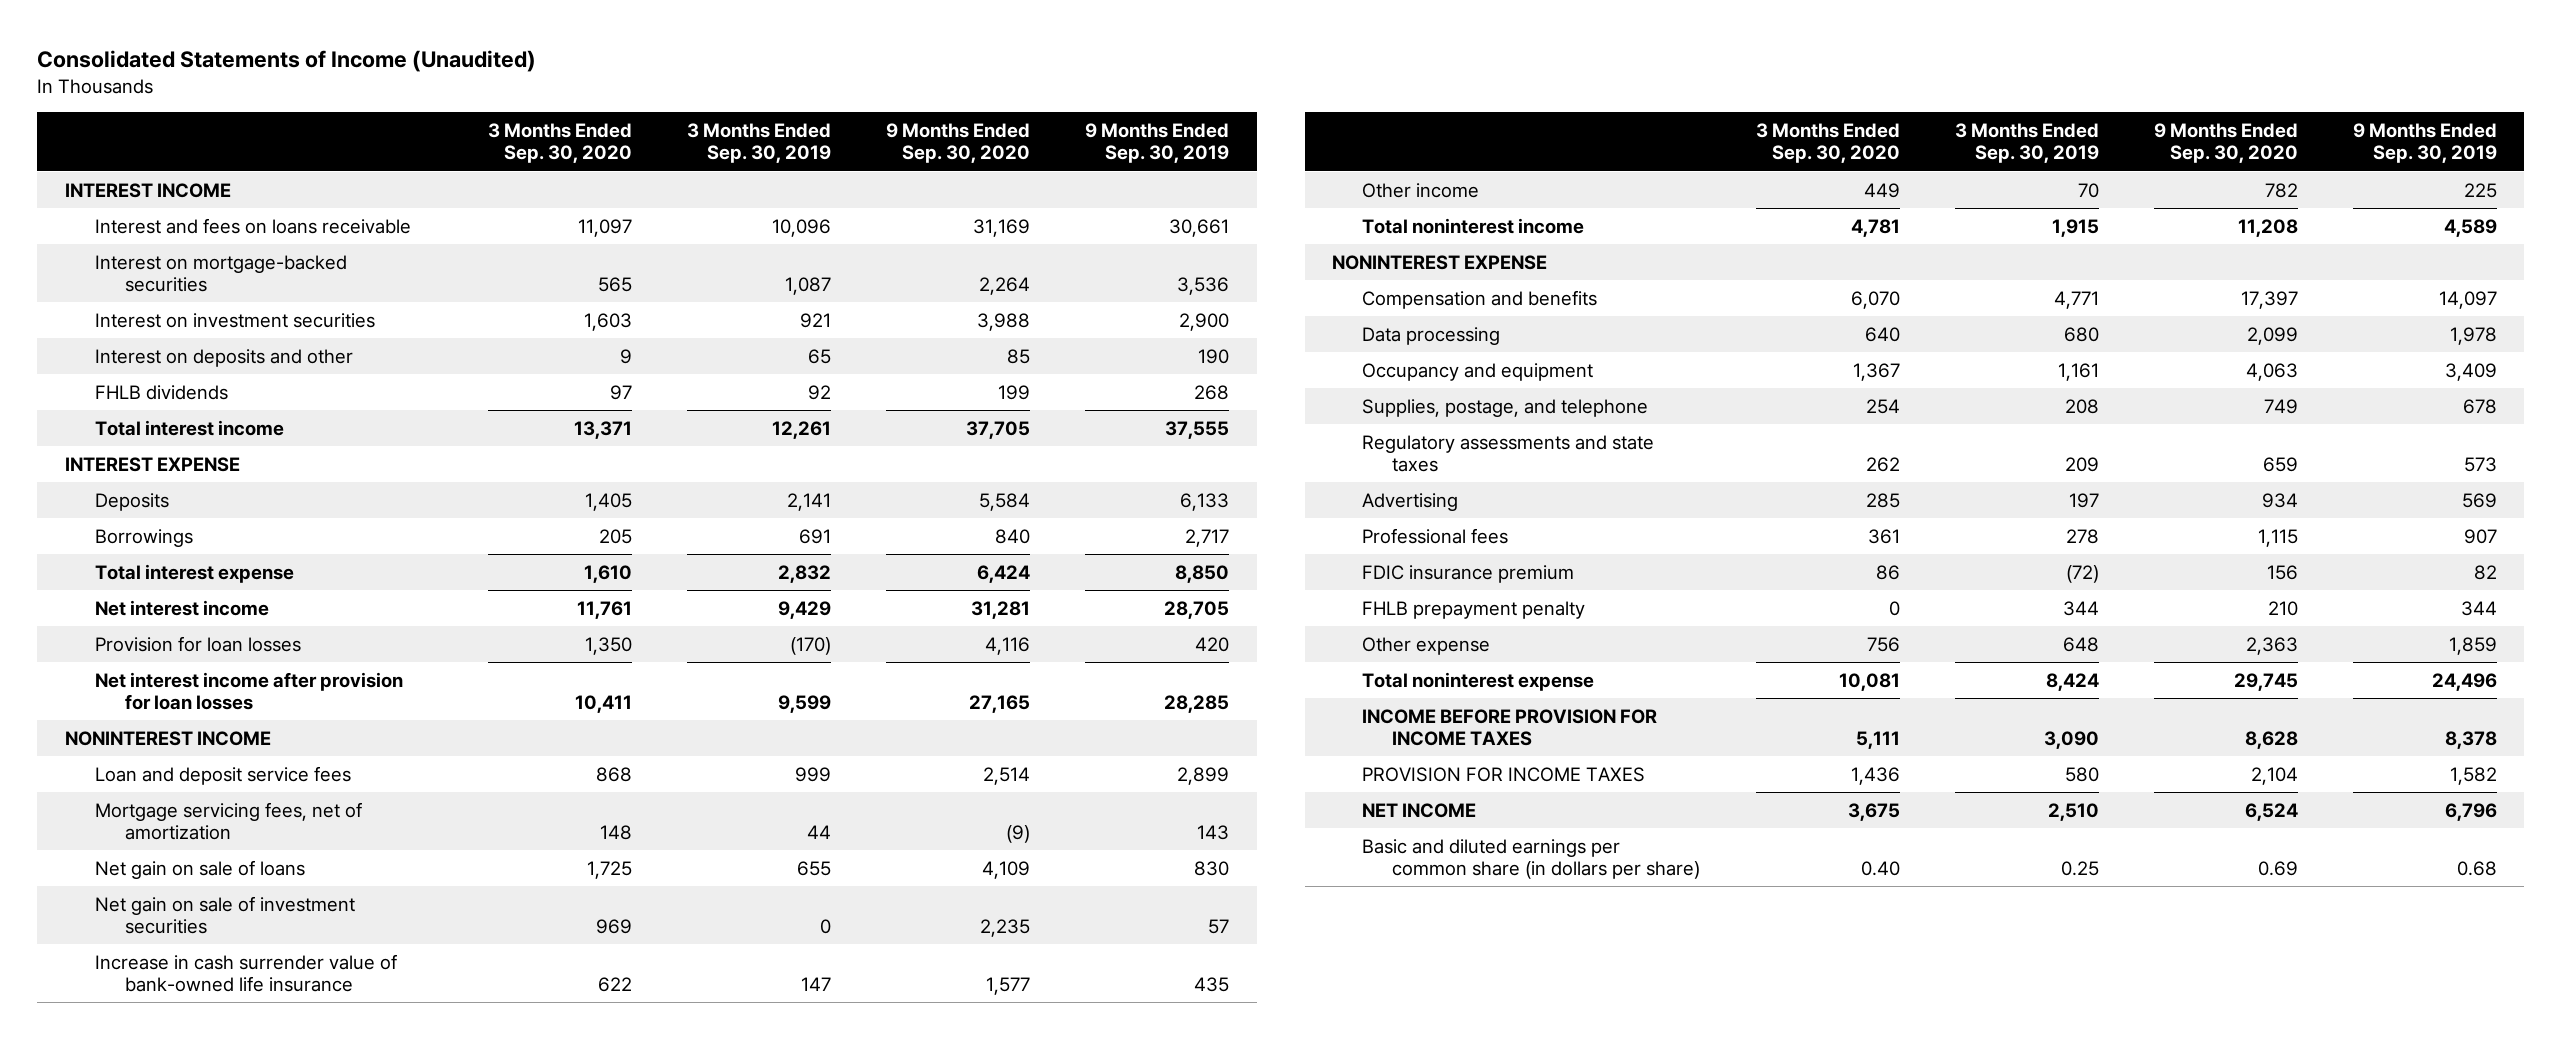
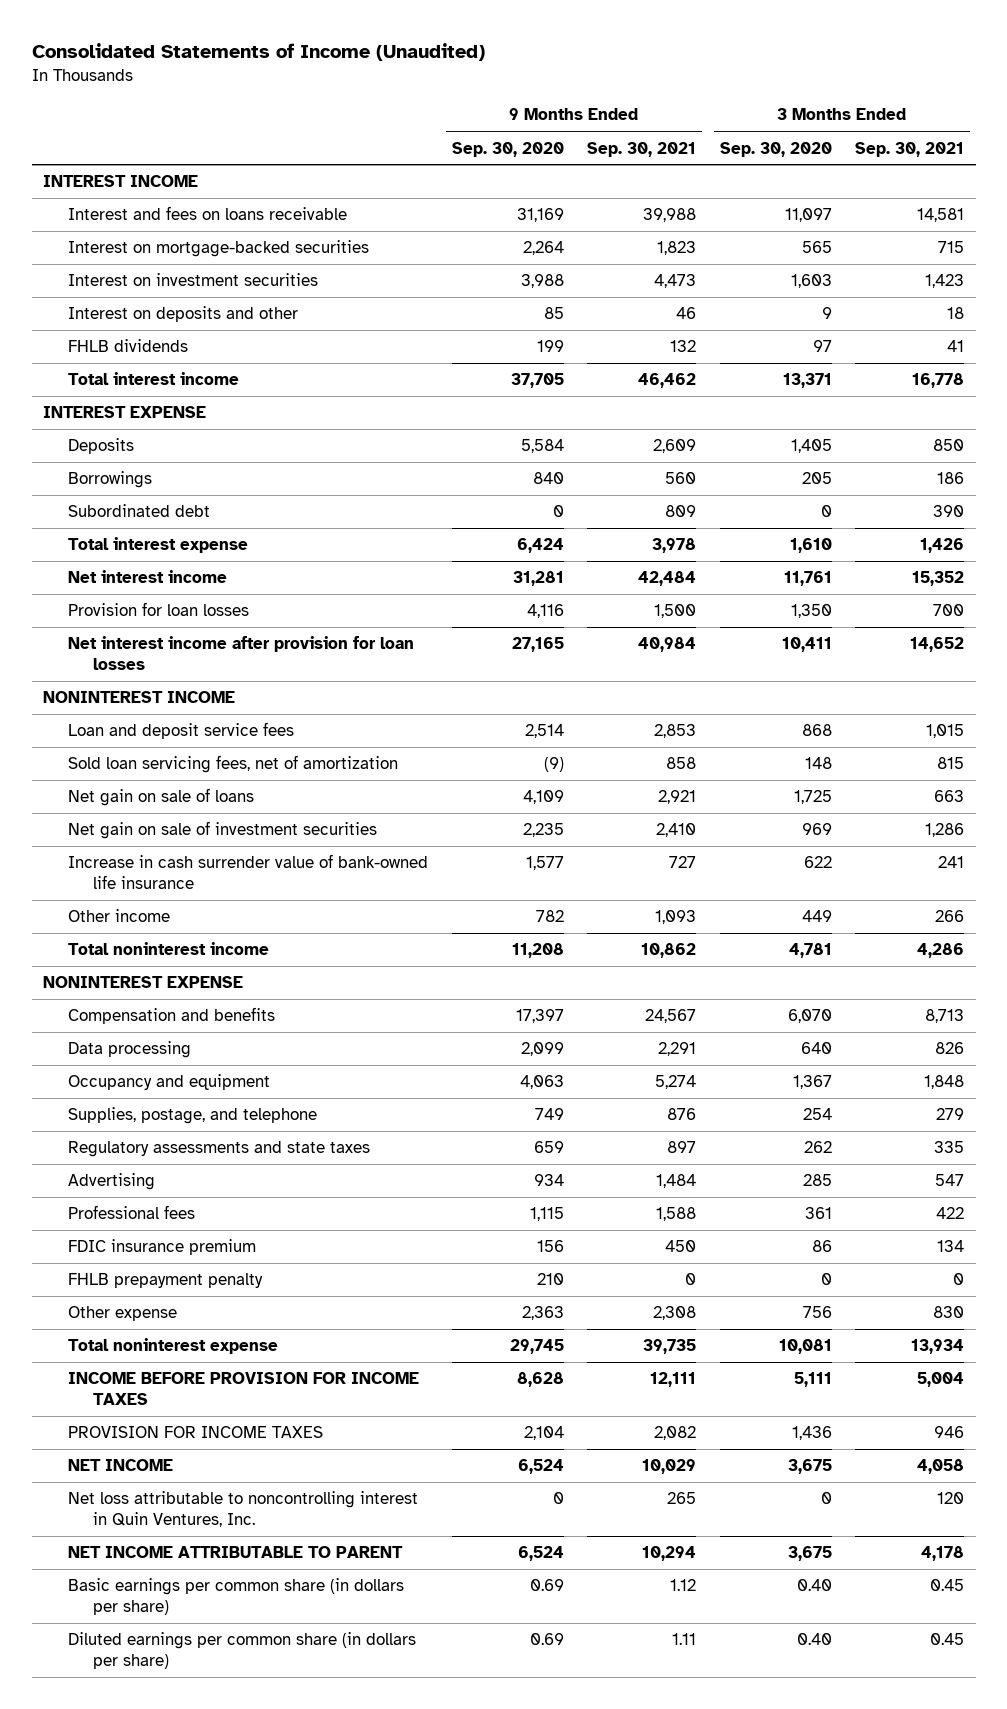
- | 3 Months Ended Sep. 30, 2020 | 3 Months Ended Sep. 30, 2019 | 9 Months Ended Sep. 30, 2020 | 9 Months Ended Sep. 30, 2019
+ | 9 Months Ended Sep. 30, 2020 | 9 Months Ended Sep. 30, 2021 | 3 Months Ended Sep. 30, 2020 | 3 Months Ended Sep. 30, 2021
+ Subordinated debt | 0 | 809 | 0 | 390
- Mortgage servicing fees, net of amortization | 148 | 44 | (9) | 143
+ Sold loan servicing fees, net of amortization | (9) | 858 | 148 | 815
- Basic and diluted earnings per common share (in dollars per share) | 0.40 | 0.25 | 0.69 | 0.68
+ Net loss attributable to noncontrolling interest in Quin Ventures, Inc. | 0 | 265 | 0 | 120
+ NET INCOME ATTRIBUTABLE TO PARENT | 6,524 | 10,294 | 3,675 | 4,178
+ Basic earnings per common share (in dollars per share) | 0.69 | 1.12 | 0.40 | 0.45
+ Diluted earnings per common share (in dollars per share) | 0.69 | 1.11 | 0.40 | 0.45

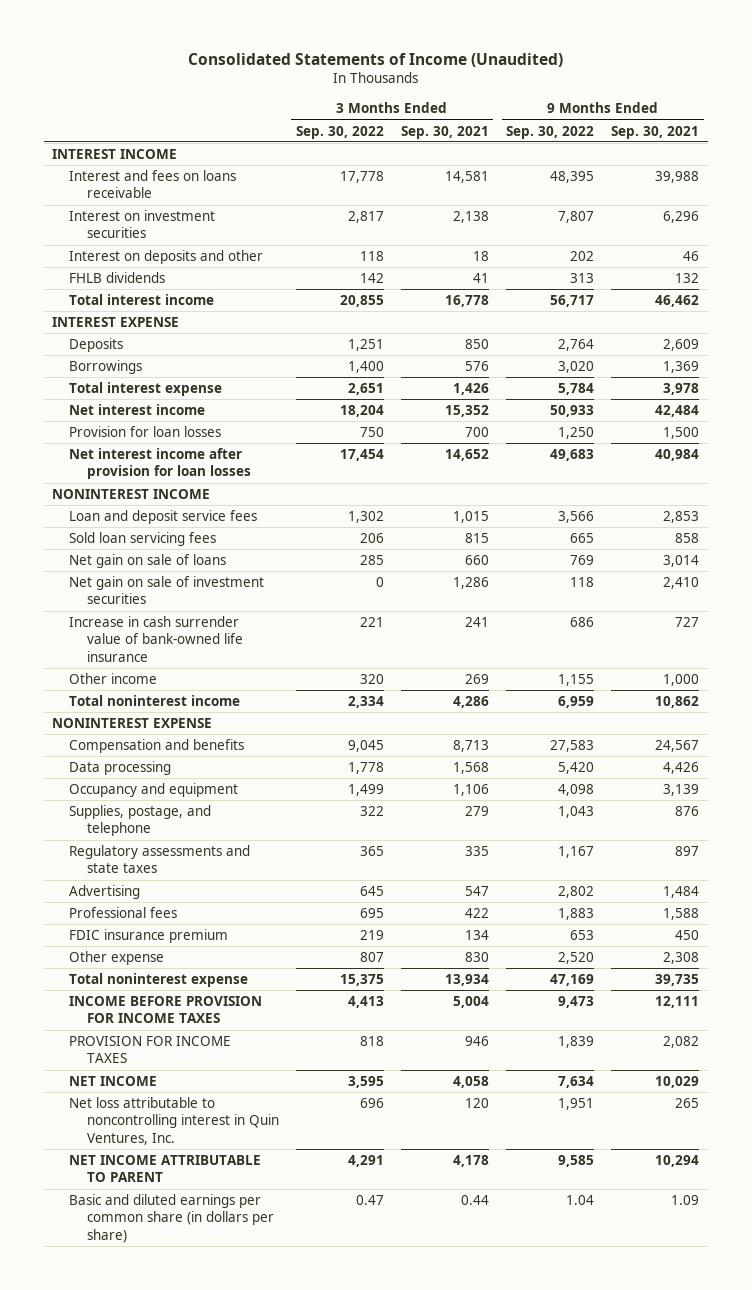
- | 9 Months Ended Sep. 30, 2020 | 9 Months Ended Sep. 30, 2021 | 3 Months Ended Sep. 30, 2020 | 3 Months Ended Sep. 30, 2021
+ | 3 Months Ended Sep. 30, 2022 | 3 Months Ended Sep. 30, 2021 | 9 Months Ended Sep. 30, 2022 | 9 Months Ended Sep. 30, 2021
- Interest on mortgage-backed securities | 2,264 | 1,823 | 565 | 715
- Interest on investment securities | 3,988 | 4,473 | 1,603 | 1,423
+ Interest on investment securities | 2,817 | 2,138 | 7,807 | 6,296
- Borrowings | 840 | 560 | 205 | 186
- Subordinated debt | 0 | 809 | 0 | 390
+ Borrowings | 1,400 | 576 | 3,020 | 1,369
- Sold loan servicing fees, net of amortization | (9) | 858 | 148 | 815
- Net gain on sale of loans | 4,109 | 2,921 | 1,725 | 663
+ Sold loan servicing fees | 206 | 815 | 665 | 858
+ Net gain on sale of loans | 285 | 660 | 769 | 3,014
- Other income | 782 | 1,093 | 449 | 266
+ Other income | 320 | 269 | 1,155 | 1,000
- Data processing | 2,099 | 2,291 | 640 | 826
- Occupancy and equipment | 4,063 | 5,274 | 1,367 | 1,848
+ Data processing | 1,778 | 1,568 | 5,420 | 4,426
+ Occupancy and equipment | 1,499 | 1,106 | 4,098 | 3,139
- FHLB prepayment penalty | 210 | 0 | 0 | 0
- Basic earnings per common share (in dollars per share) | 0.69 | 1.12 | 0.40 | 0.45
- Diluted earnings per common share (in dollars per share) | 0.69 | 1.11 | 0.40 | 0.45
+ Basic and diluted earnings per common share (in dollars per share) | 0.47 | 0.44 | 1.04 | 1.09

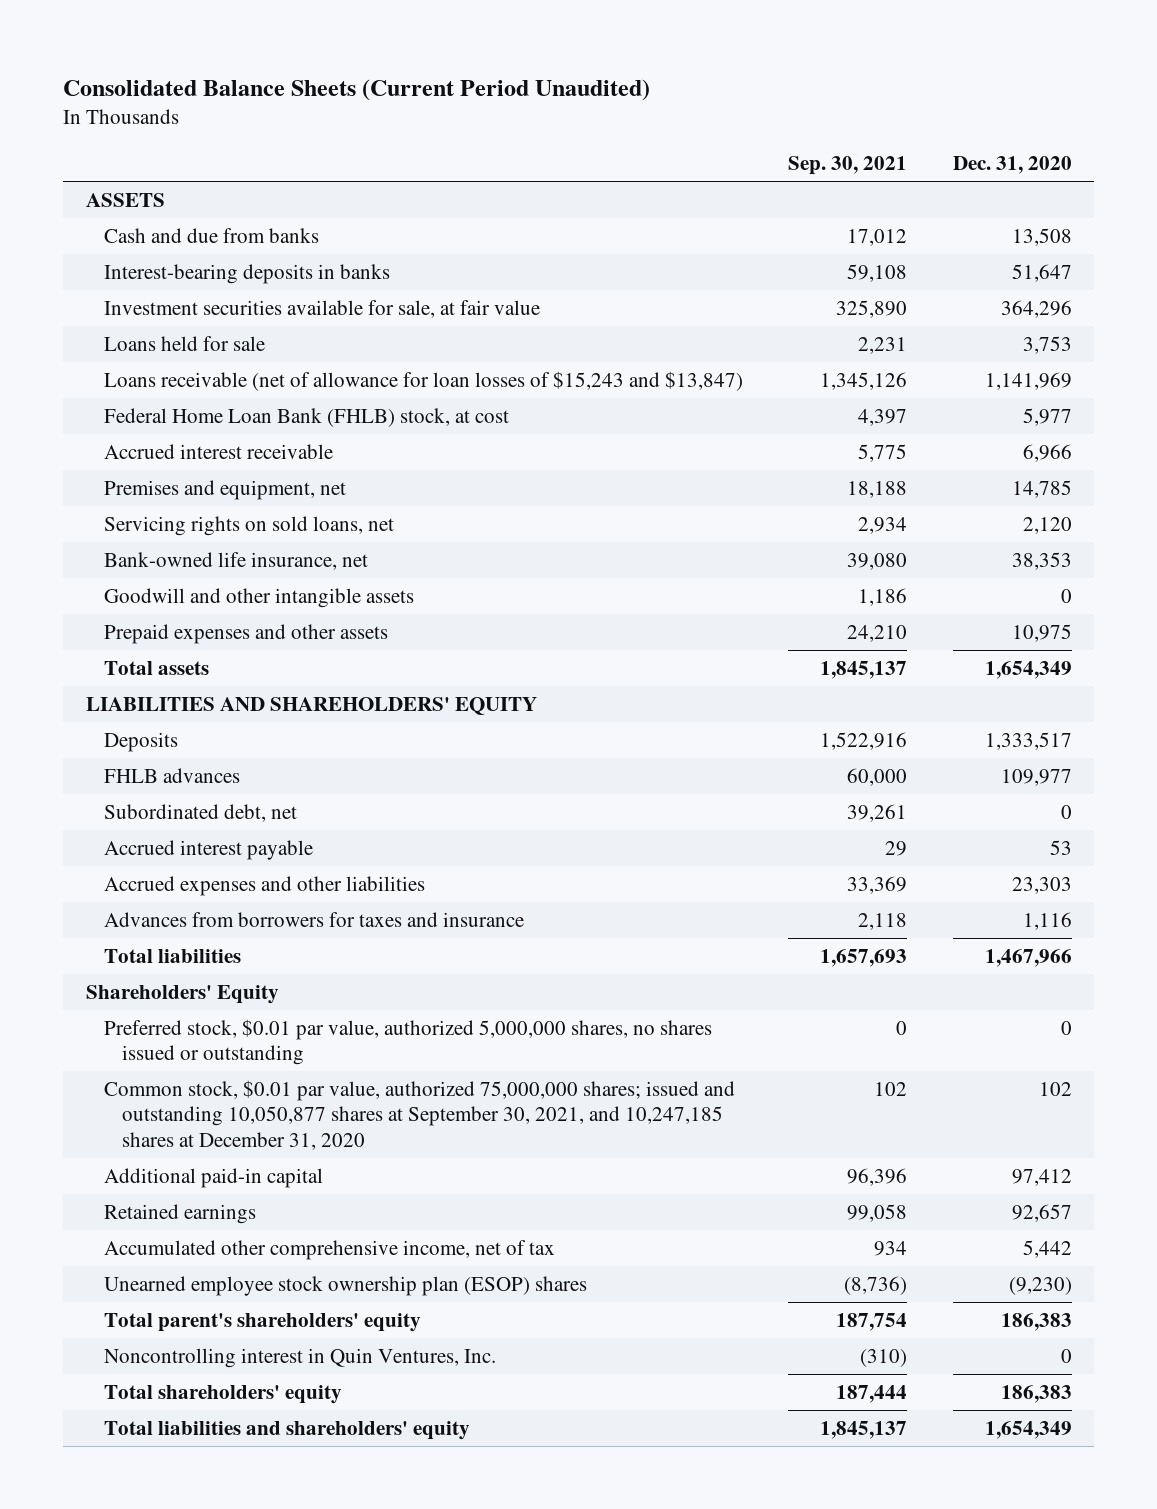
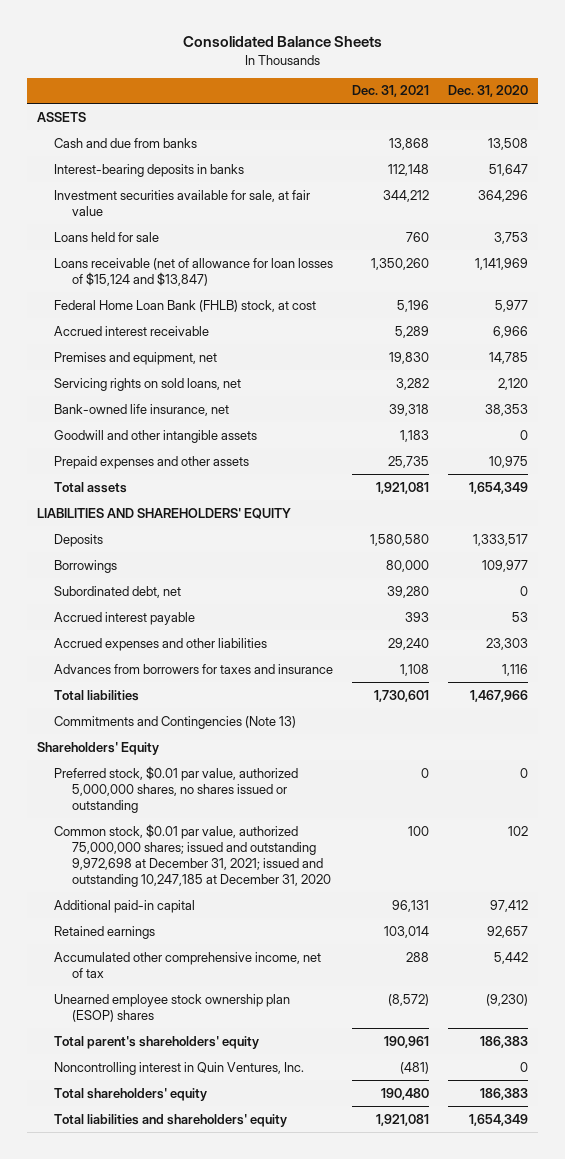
- Consolidated Balance Sheets (Current Period Unaudited)
+ Consolidated Balance Sheets
- | Sep. 30, 2021 | Dec. 31, 2020
+ | Dec. 31, 2021 | Dec. 31, 2020
- Loans receivable (net of allowance for loan losses of $15,243 and $13,847) | 1,345,126 | 1,141,969
+ Loans receivable (net of allowance for loan losses of $15,124 and $13,847) | 1,350,260 | 1,141,969
- FHLB advances | 60,000 | 109,977
+ Borrowings | 80,000 | 109,977
+ Commitments and Contingencies (Note 13)
- Common stock, $0.01 par value, authorized 75,000,000 shares; issued and outstanding 10,050,877 shares at September 30, 2021, and 10,247,185 shares at December 31, 2020 | 102 | 102
+ Common stock, $0.01 par value, authorized 75,000,000 shares; issued and outstanding 9,972,698 at December 31, 2021; issued and outstanding 10,247,185 at December 31, 2020 | 100 | 102

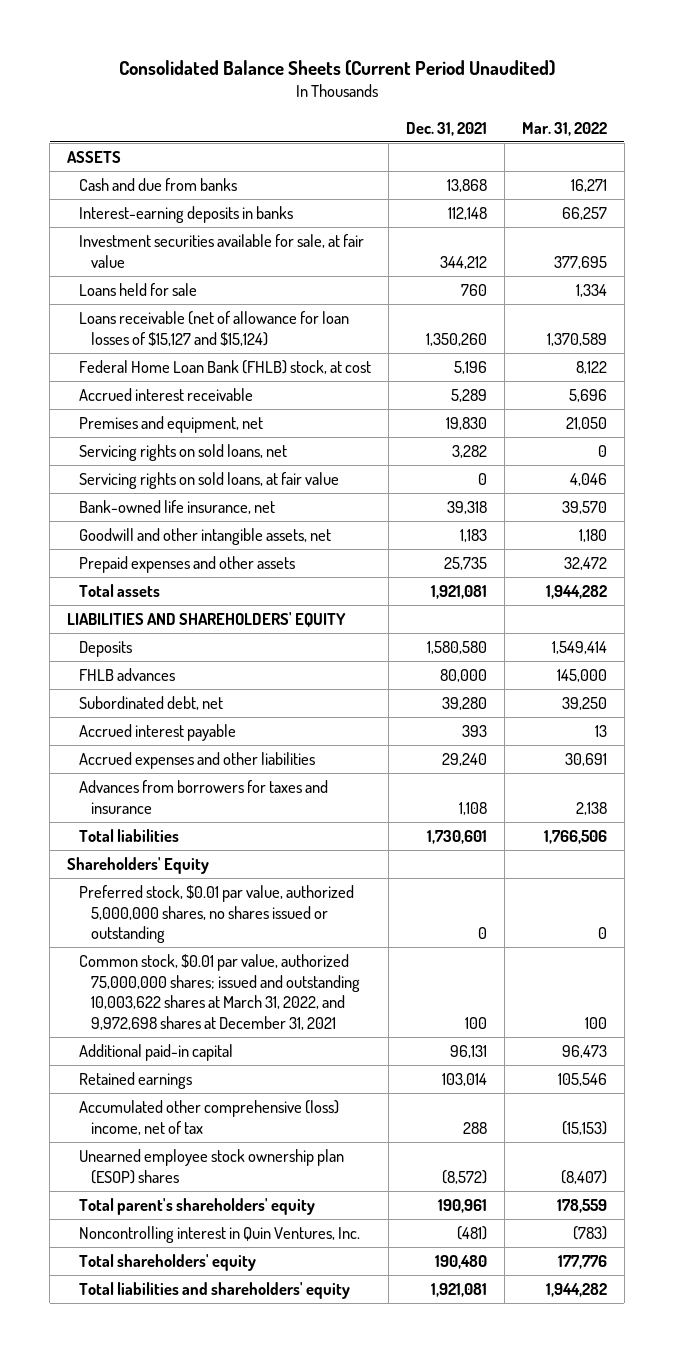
- Consolidated Balance Sheets
+ Consolidated Balance Sheets (Current Period Unaudited)
- | Dec. 31, 2021 | Dec. 31, 2020
+ | Dec. 31, 2021 | Mar. 31, 2022
- Interest-bearing deposits in banks | 112,148 | 51,647
+ Interest-earning deposits in banks | 112,148 | 66,257
- Loans receivable (net of allowance for loan losses of $15,124 and $13,847) | 1,350,260 | 1,141,969
+ Loans receivable (net of allowance for loan losses of $15,127 and $15,124) | 1,350,260 | 1,370,589
+ Servicing rights on sold loans, at fair value | 0 | 4,046
- Goodwill and other intangible assets | 1,183 | 0
+ Goodwill and other intangible assets, net | 1,183 | 1,180
- Borrowings | 80,000 | 109,977
+ FHLB advances | 80,000 | 145,000
- Commitments and Contingencies (Note 13)
- Common stock, $0.01 par value, authorized 75,000,000 shares; issued and outstanding 9,972,698 at December 31, 2021; issued and outstanding 10,247,185 at December 31, 2020 | 100 | 102
+ Common stock, $0.01 par value, authorized 75,000,000 shares; issued and outstanding 10,003,622 shares at March 31, 2022, and 9,972,698 shares at December 31, 2021 | 100 | 100
- Accumulated other comprehensive income, net of tax | 288 | 5,442
+ Accumulated other comprehensive (loss) income, net of tax | 288 | (15,153)

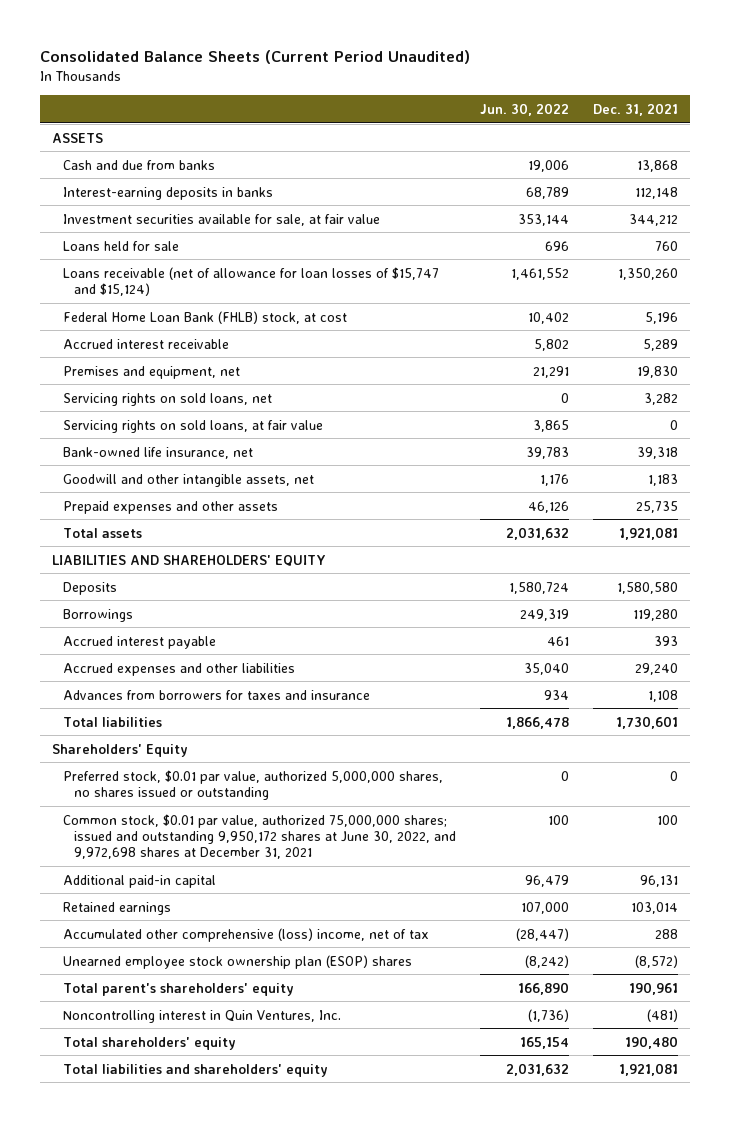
- | Dec. 31, 2021 | Mar. 31, 2022
+ | Jun. 30, 2022 | Dec. 31, 2021
- Loans receivable (net of allowance for loan losses of $15,127 and $15,124) | 1,350,260 | 1,370,589
+ Loans receivable (net of allowance for loan losses of $15,747 and $15,124) | 1,461,552 | 1,350,260
- FHLB advances | 80,000 | 145,000
- Subordinated debt, net | 39,280 | 39,250
+ Borrowings | 249,319 | 119,280
- Common stock, $0.01 par value, authorized 75,000,000 shares; issued and outstanding 10,003,622 shares at March 31, 2022, and 9,972,698 shares at December 31, 2021 | 100 | 100
+ Common stock, $0.01 par value, authorized 75,000,000 shares; issued and outstanding 9,950,172 shares at June 30, 2022, and 9,972,698 shares at December 31, 2021 | 100 | 100

